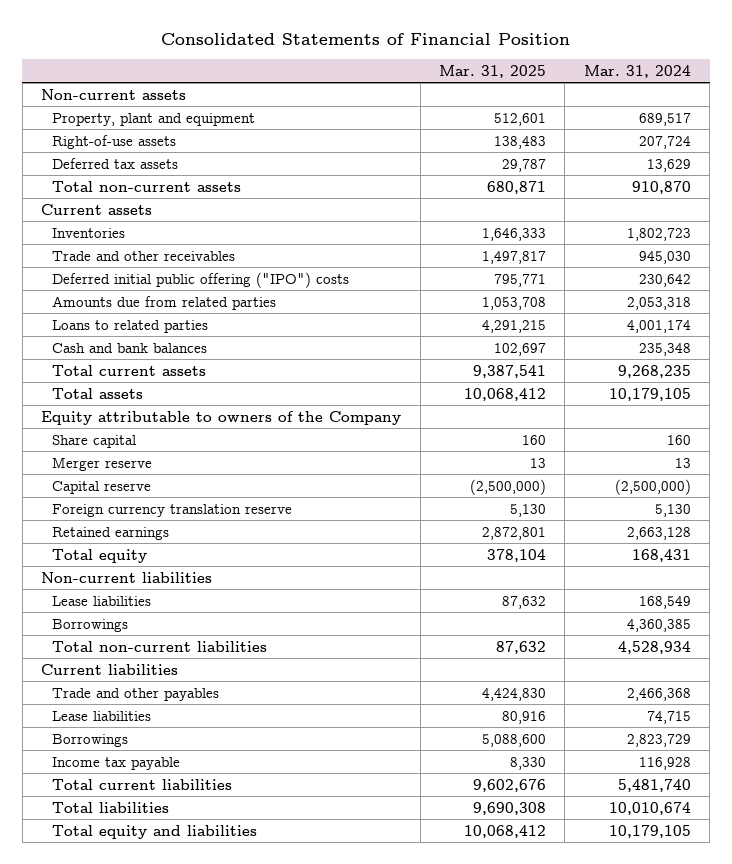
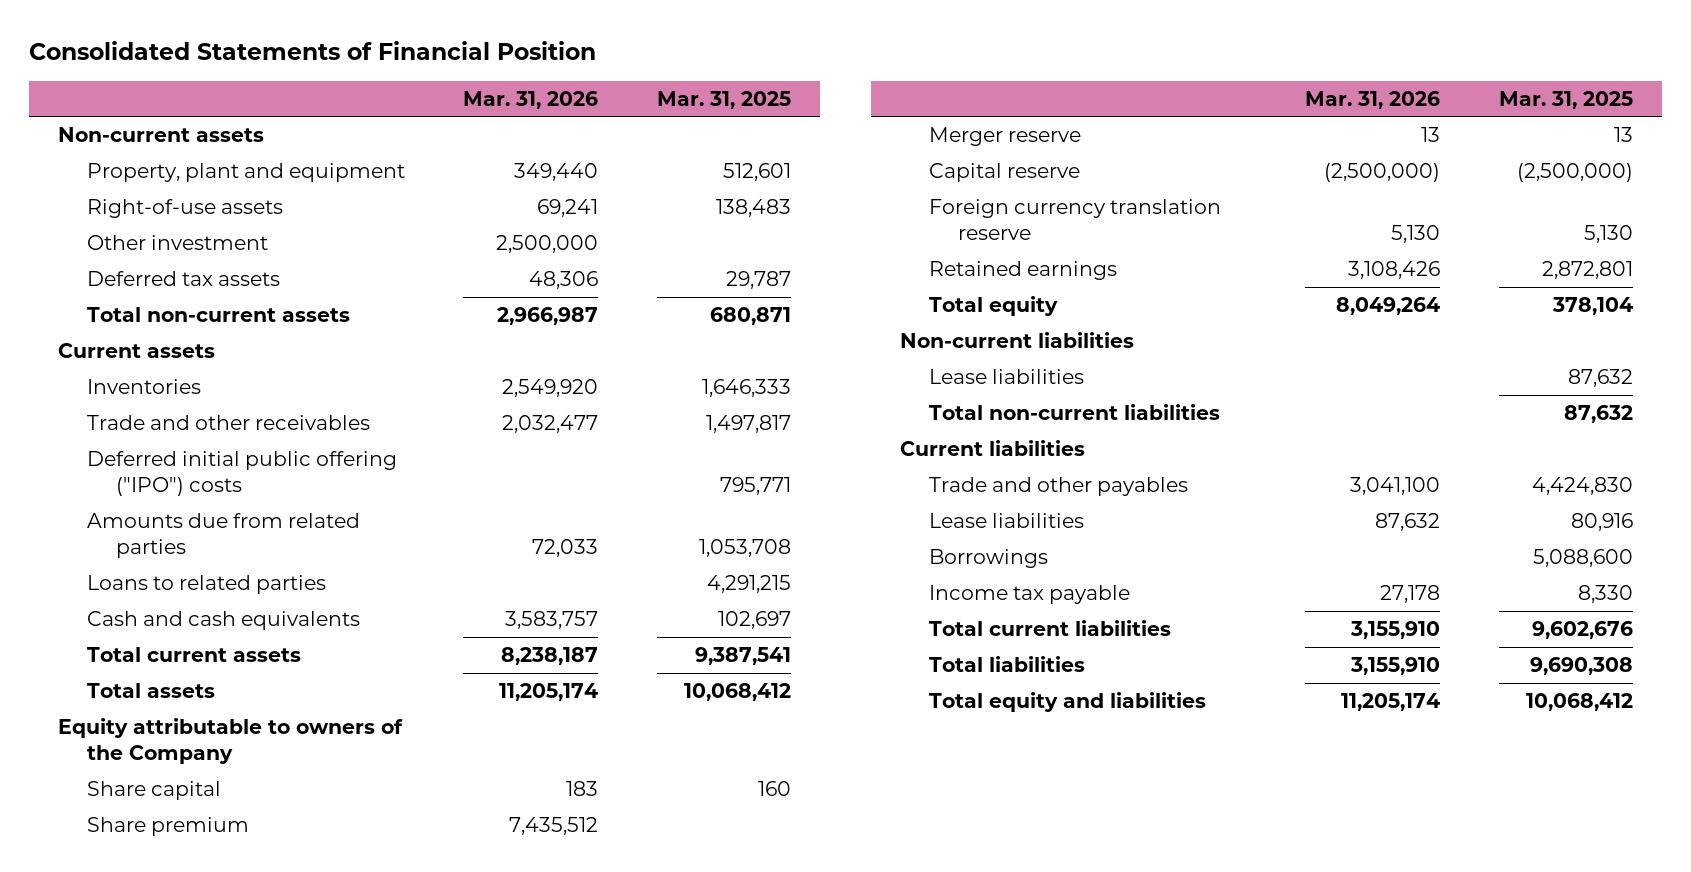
- | Mar. 31, 2025 | Mar. 31, 2024
+ | Mar. 31, 2026 | Mar. 31, 2025
+ Other investment | 2,500,000 |
- Cash and bank balances | 102,697 | 235,348
+ Cash and cash equivalents | 3,583,757 | 102,697
+ Share premium | 7,435,512 |
- Borrowings | | 4,360,385

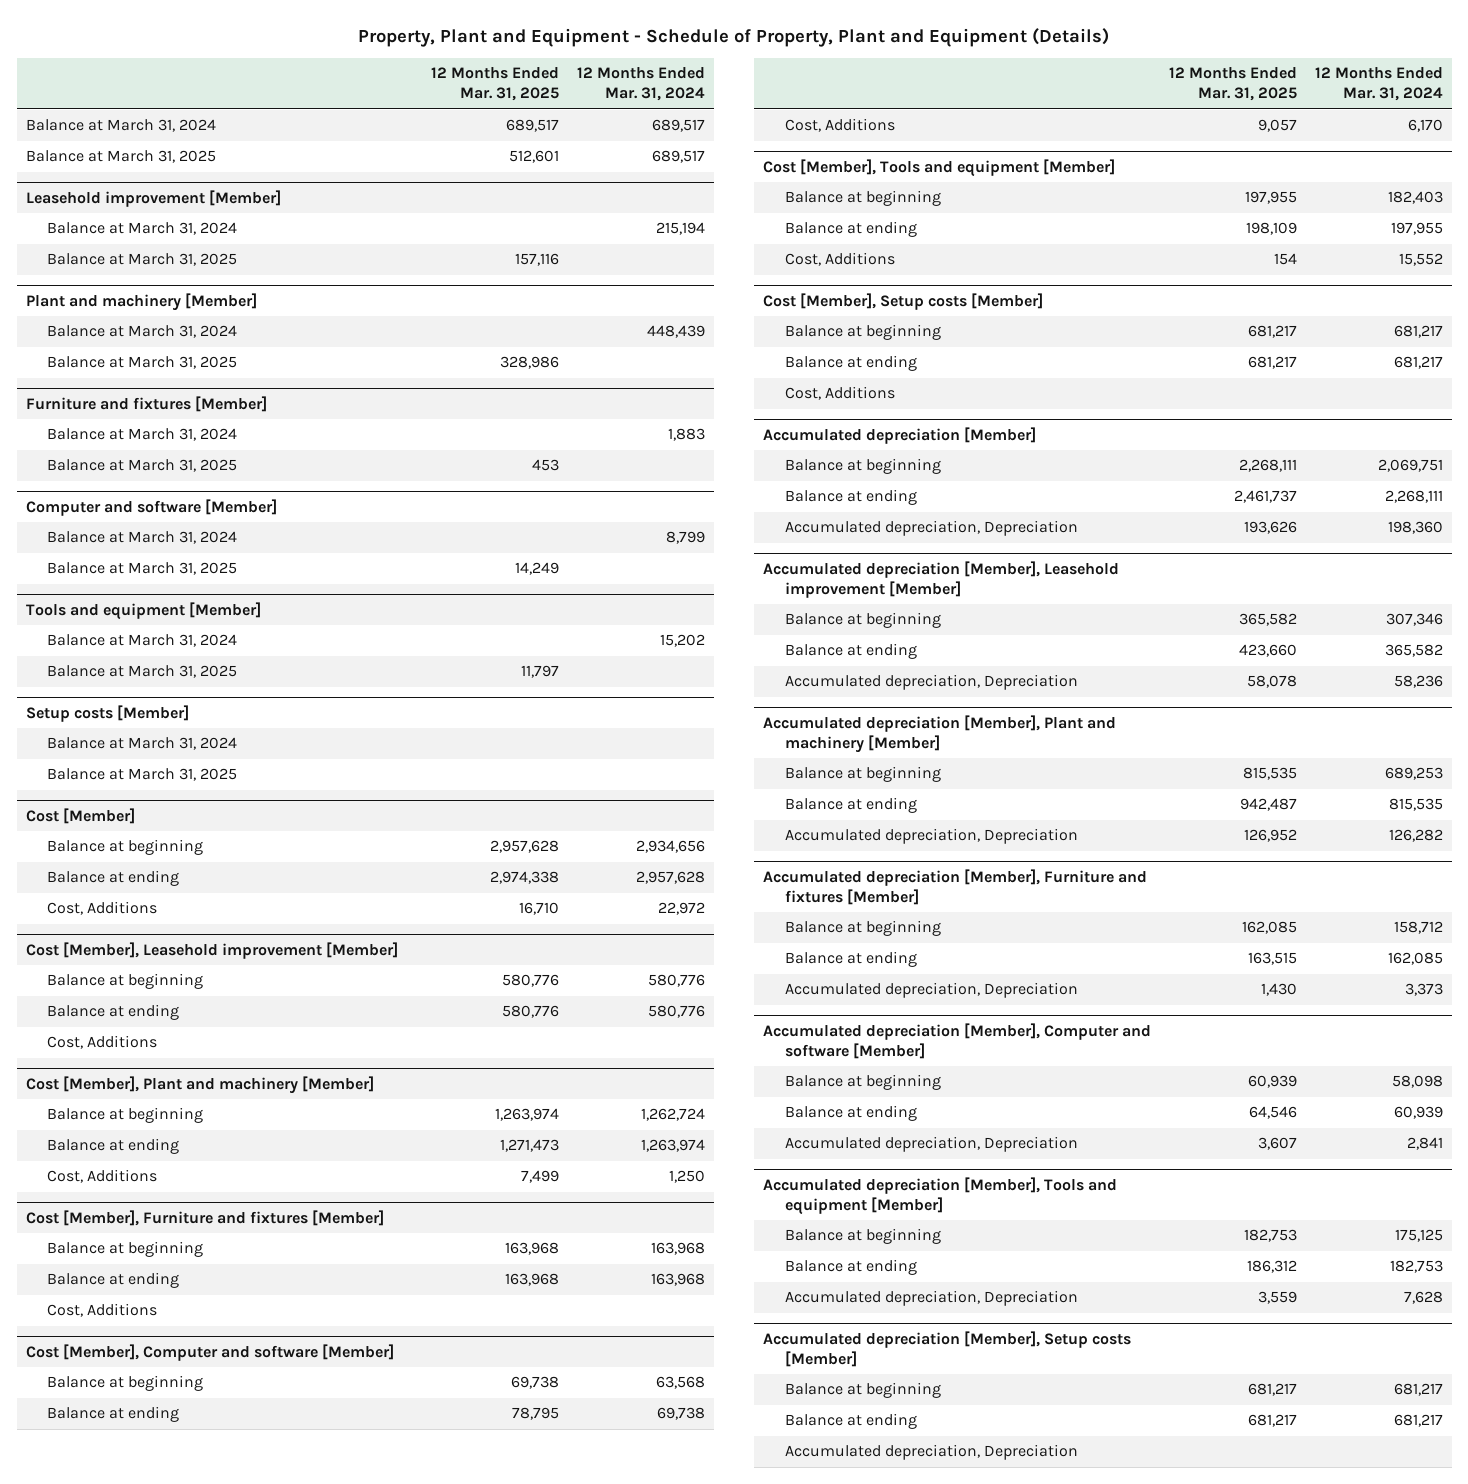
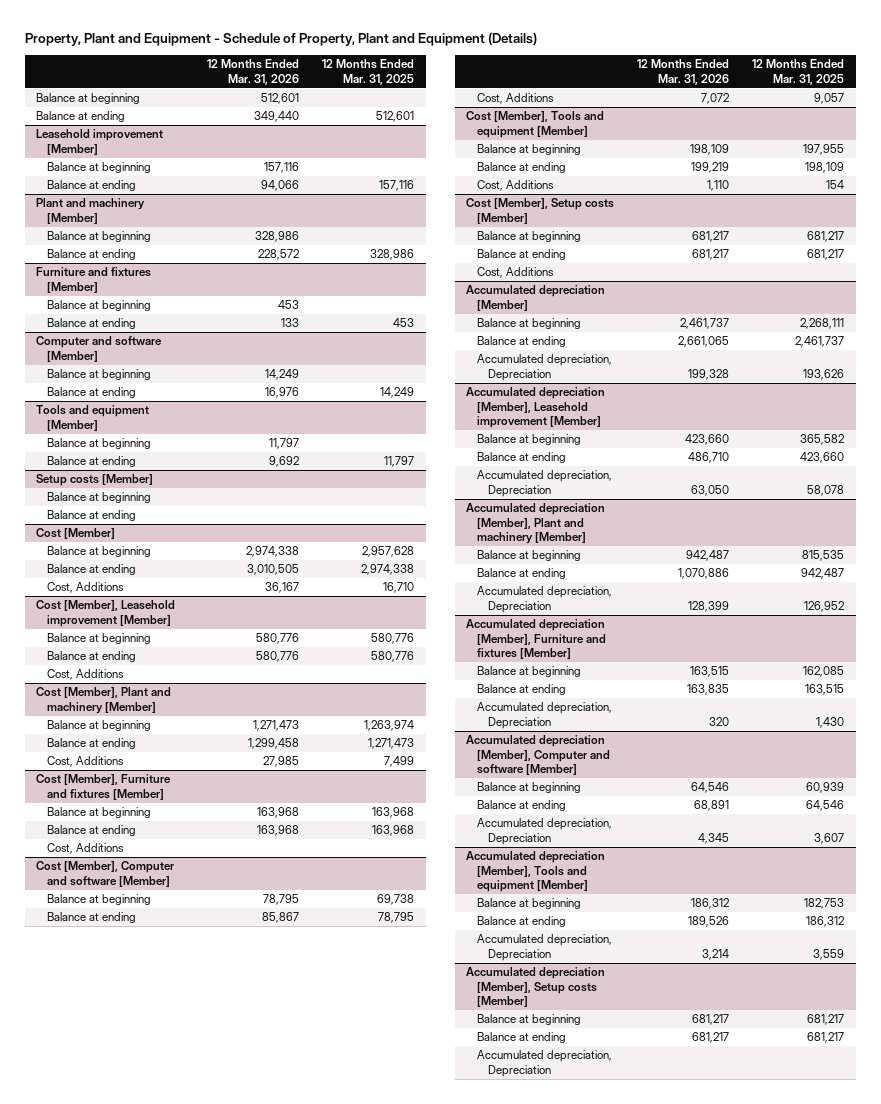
- | 12 Months Ended Mar. 31, 2025 | 12 Months Ended Mar. 31, 2024
+ | 12 Months Ended Mar. 31, 2026 | 12 Months Ended Mar. 31, 2025
- Balance at March 31, 2024 | 689,517 | 689,517
- Balance at March 31, 2025 | 512,601 | 689,517
+ Balance at beginning | 512,601 |
+ Balance at ending | 349,440 | 512,601
@ Leasehold improvement [Member]
- Balance at March 31, 2024 | | 215,194
- Balance at March 31, 2025 | 157,116 |
+ Balance at beginning | 157,116 |
+ Balance at ending | 94,066 | 157,116
@ Plant and machinery [Member]
- Balance at March 31, 2024 | | 448,439
- Balance at March 31, 2025 | 328,986 |
+ Balance at beginning | 328,986 |
+ Balance at ending | 228,572 | 328,986
@ Furniture and fixtures [Member]
- Balance at March 31, 2024 | | 1,883
- Balance at March 31, 2025 | 453 |
+ Balance at beginning | 453 |
+ Balance at ending | 133 | 453
@ Computer and software [Member]
- Balance at March 31, 2024 | | 8,799
- Balance at March 31, 2025 | 14,249 |
+ Balance at beginning | 14,249 |
+ Balance at ending | 16,976 | 14,249
@ Tools and equipment [Member]
- Balance at March 31, 2024 | | 15,202
- Balance at March 31, 2025 | 11,797 |
+ Balance at beginning | 11,797 |
+ Balance at ending | 9,692 | 11,797
@ Setup costs [Member]
- Balance at March 31, 2024
- Balance at March 31, 2025
+ Balance at beginning
+ Balance at ending

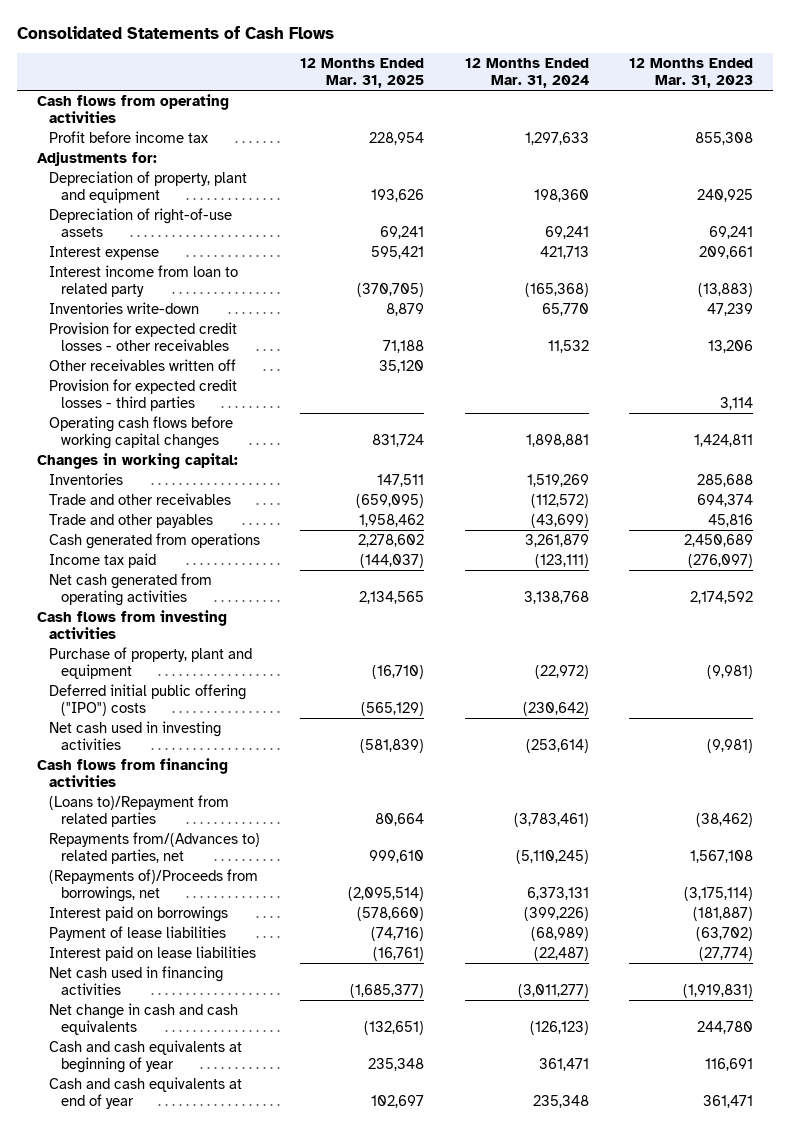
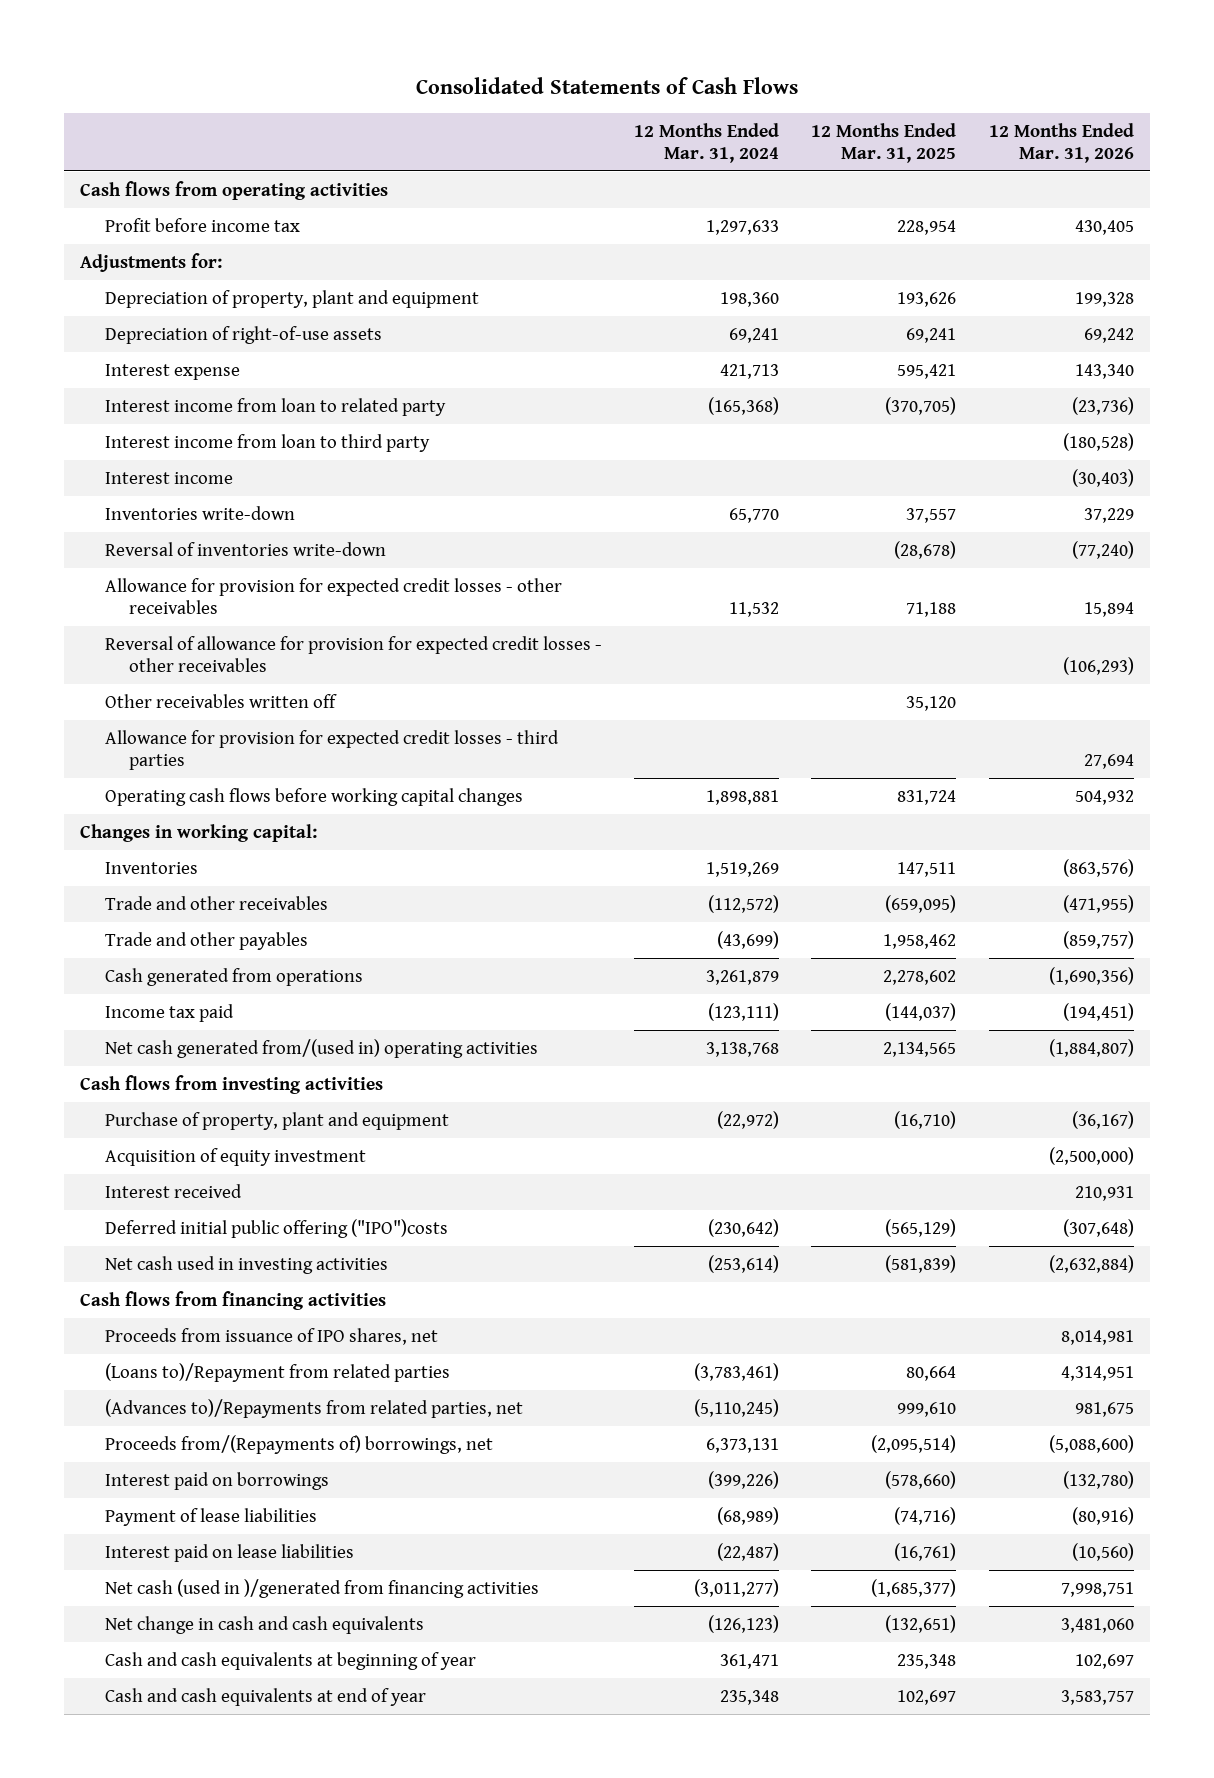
- | 12 Months Ended Mar. 31, 2025 | 12 Months Ended Mar. 31, 2024 | 12 Months Ended Mar. 31, 2023
+ | 12 Months Ended Mar. 31, 2024 | 12 Months Ended Mar. 31, 2025 | 12 Months Ended Mar. 31, 2026
- Inventories write-down | 8,879 | 65,770 | 47,239
- Provision for expected credit losses - other receivables | 71,188 | 11,532 | 13,206
+ Interest income from loan to third party | | | (180,528)
+ Interest income | | | (30,403)
+ Inventories write-down | 65,770 | 37,557 | 37,229
+ Reversal of inventories write-down | | (28,678) | (77,240)
+ Allowance for provision for expected credit losses - other receivables | 11,532 | 71,188 | 15,894
+ Reversal of allowance for provision for expected credit losses - other receivables | | | (106,293)
- Provision for expected credit losses - third parties | | | 3,114
+ Allowance for provision for expected credit losses - third parties | | | 27,694
- Net cash generated from operating activities | 2,134,565 | 3,138,768 | 2,174,592
+ Net cash generated from/(used in) operating activities | 3,138,768 | 2,134,565 | (1,884,807)
- Deferred initial public offering ("IPO") costs | (565,129) | (230,642) |
+ Acquisition of equity investment | | | (2,500,000)
+ Interest received | | | 210,931
+ Deferred initial public offering ("IPO")costs | (230,642) | (565,129) | (307,648)
+ Proceeds from issuance of IPO shares, net | | | 8,014,981
- Repayments from/(Advances to) related parties, net | 999,610 | (5,110,245) | 1,567,108
- (Repayments of)/Proceeds from borrowings, net | (2,095,514) | 6,373,131 | (3,175,114)
+ (Advances to)/Repayments from related parties, net | (5,110,245) | 999,610 | 981,675
+ Proceeds from/(Repayments of) borrowings, net | 6,373,131 | (2,095,514) | (5,088,600)
- Net cash used in financing activities | (1,685,377) | (3,011,277) | (1,919,831)
+ Net cash (used in )/generated from financing activities | (3,011,277) | (1,685,377) | 7,998,751

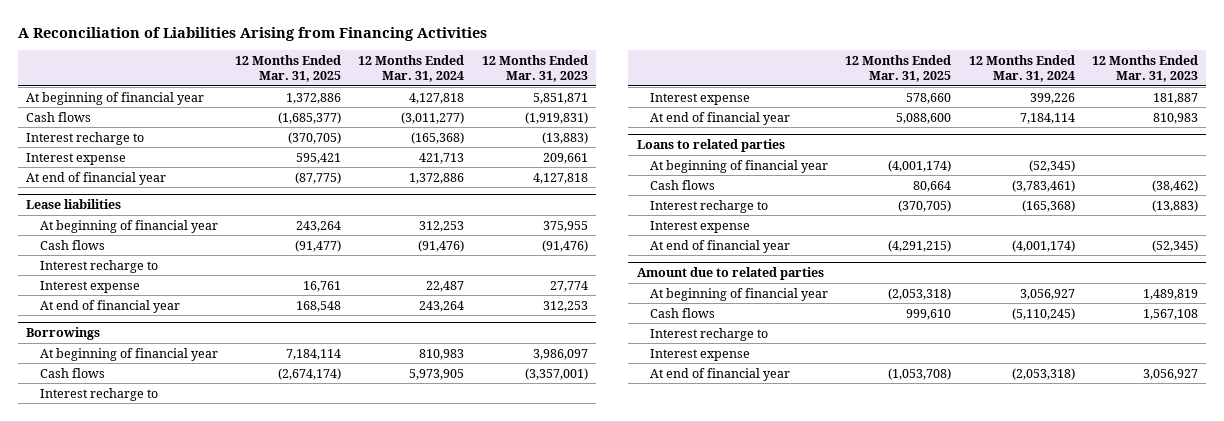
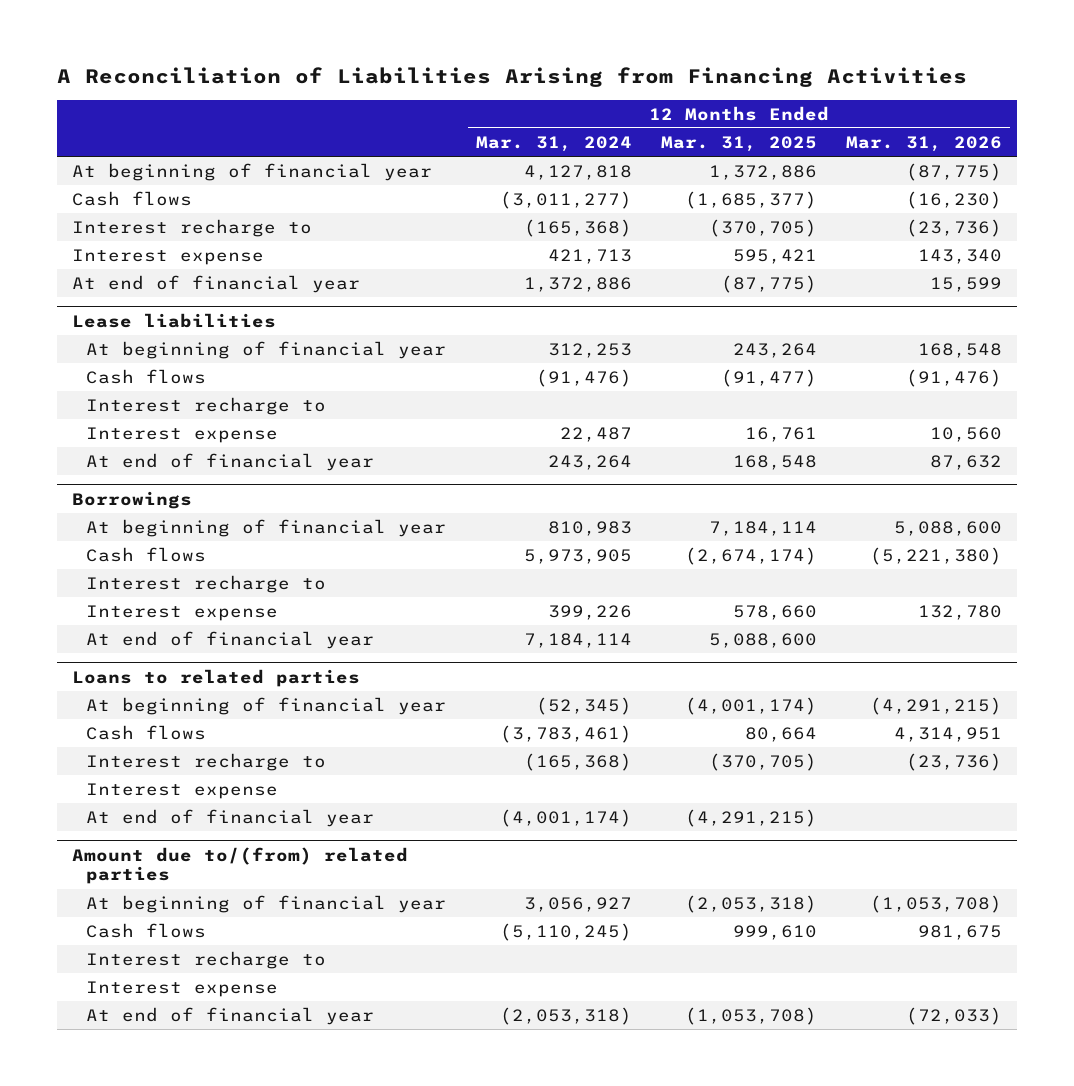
- | 12 Months Ended Mar. 31, 2025 | 12 Months Ended Mar. 31, 2024 | 12 Months Ended Mar. 31, 2023
+ | 12 Months Ended Mar. 31, 2024 | 12 Months Ended Mar. 31, 2025 | 12 Months Ended Mar. 31, 2026
- Amount due to related parties
+ Amount due to/(from) related parties

